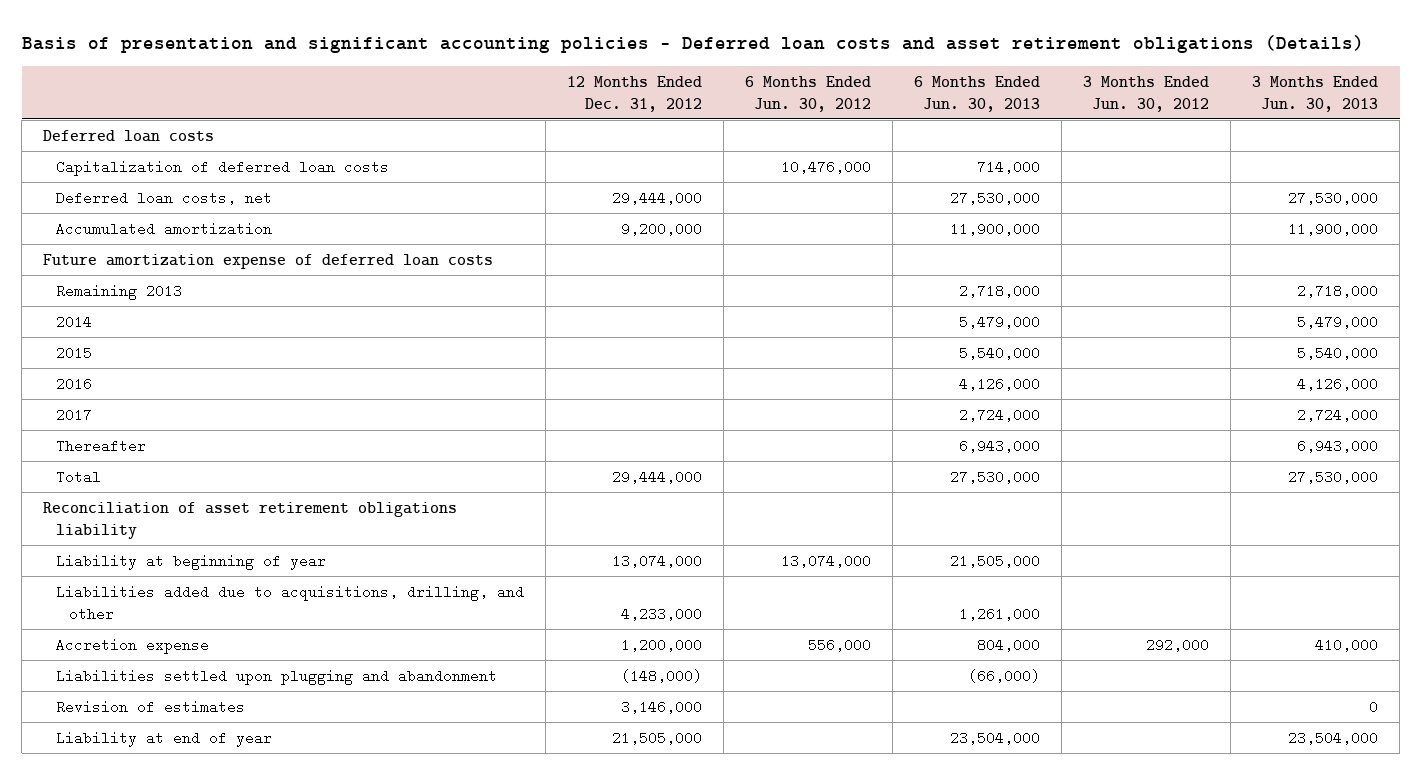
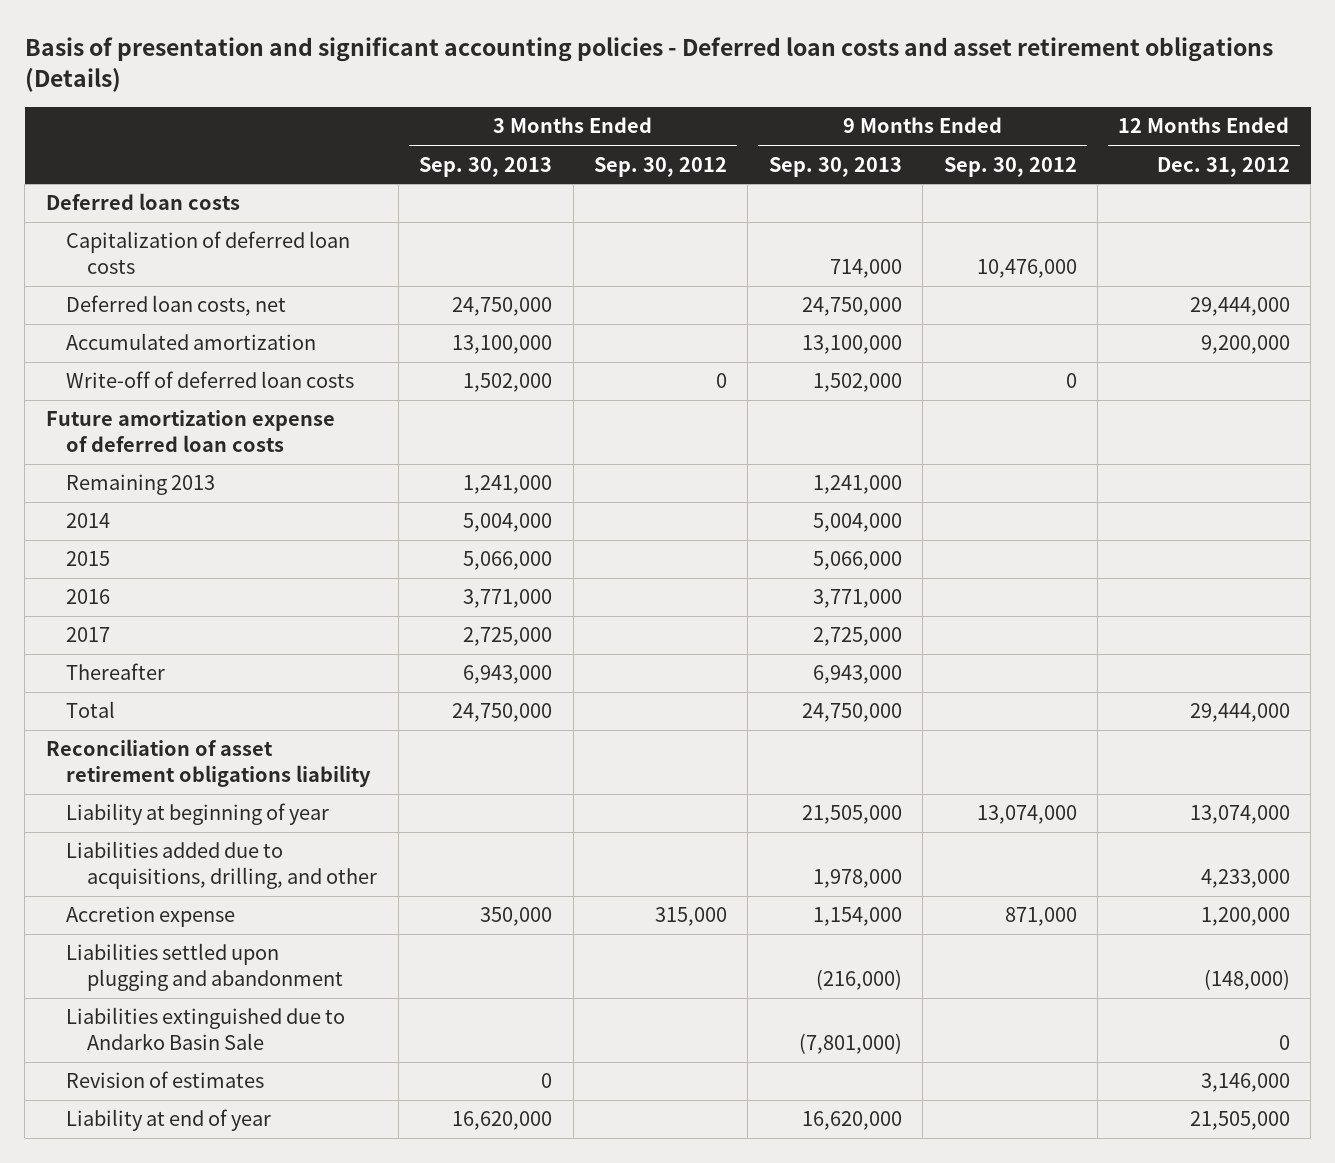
- | 12 Months Ended Dec. 31, 2012 | 6 Months Ended Jun. 30, 2012 | 6 Months Ended Jun. 30, 2013 | 3 Months Ended Jun. 30, 2012 | 3 Months Ended Jun. 30, 2013
+ | 3 Months Ended Sep. 30, 2013 | 3 Months Ended Sep. 30, 2012 | 9 Months Ended Sep. 30, 2013 | 9 Months Ended Sep. 30, 2012 | 12 Months Ended Dec. 31, 2012
+ Write-off of deferred loan costs | 1,502,000 | 0 | 1,502,000 | 0 |
+ Liabilities extinguished due to Andarko Basin Sale | | | (7,801,000) | | 0

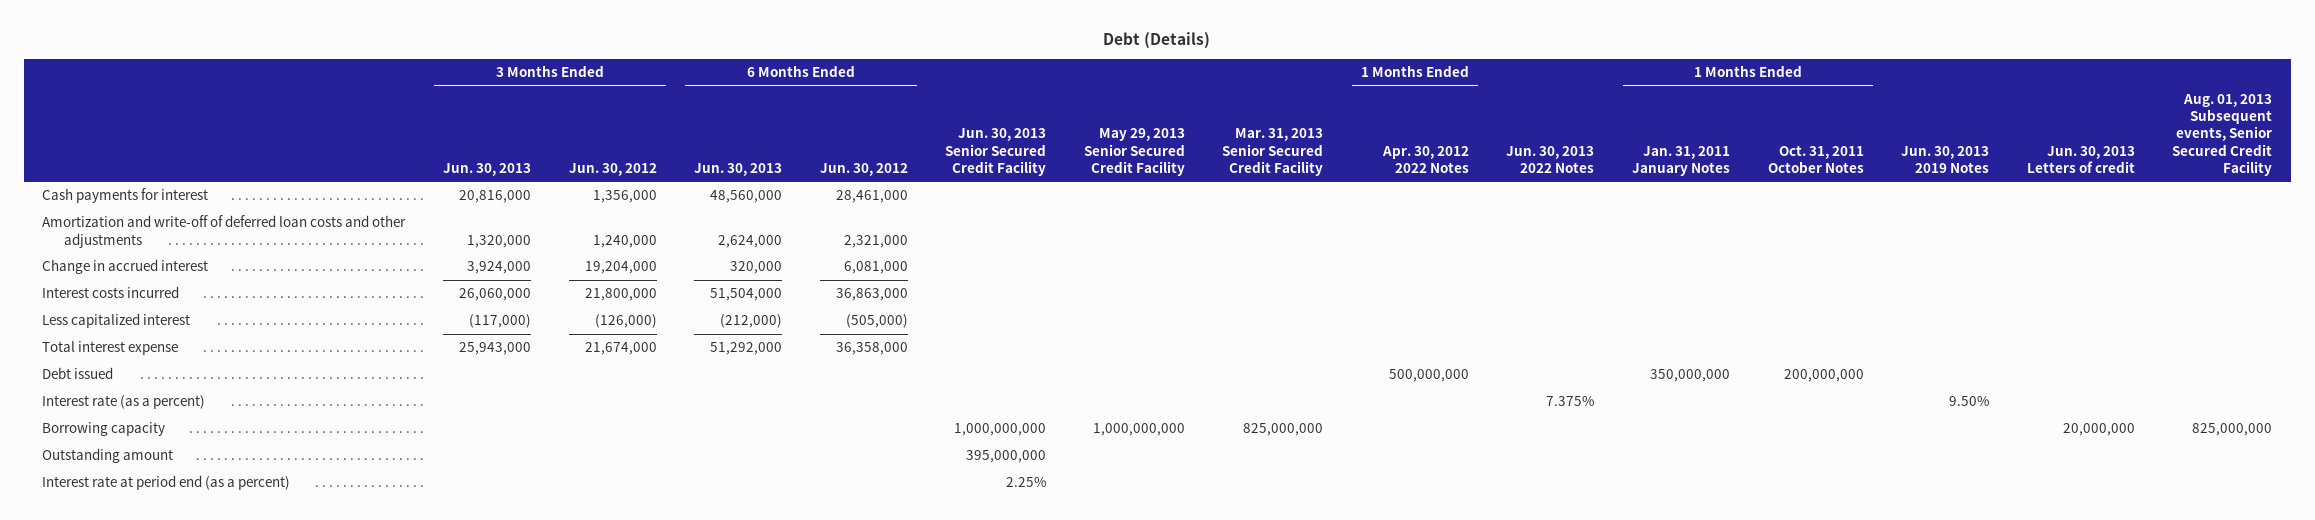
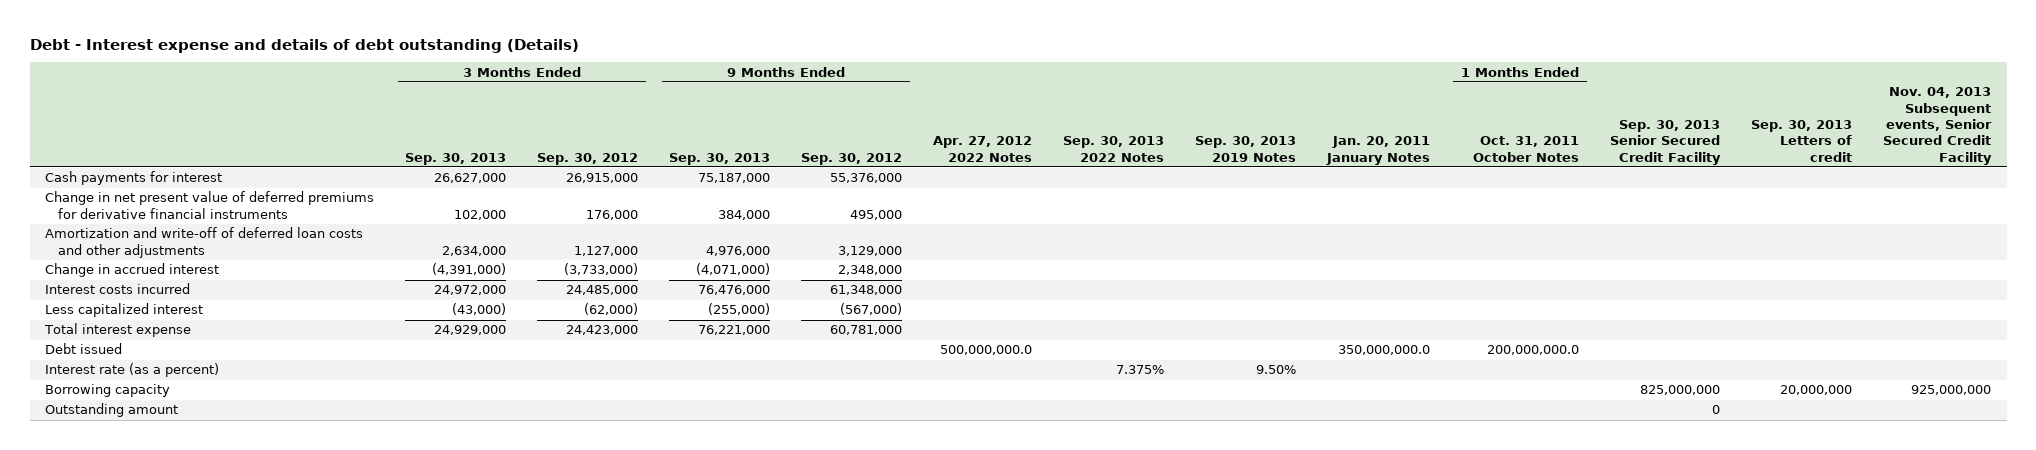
- Debt (Details)
+ Debt - Interest expense and details of debt outstanding (Details)
- | 3 Months Ended Jun. 30, 2013 | 3 Months Ended Jun. 30, 2012 | 6 Months Ended Jun. 30, 2013 | 6 Months Ended Jun. 30, 2012 | Jun. 30, 2013 Senior Secured Credit Facility | May 29, 2013 Senior Secured Credit Facility | Mar. 31, 2013 Senior Secured Credit Facility | 1 Months Ended Apr. 30, 2012 2022 Notes | Jun. 30, 2013 2022 Notes | 1 Months Ended Jan. 31, 2011 January Notes | 1 Months Ended Oct. 31, 2011 October Notes | Jun. 30, 2013 2019 Notes | Jun. 30, 2013 Letters of credit | Aug. 01, 2013 Subsequent events, Senior Secured Credit Facility
+ | 3 Months Ended Sep. 30, 2013 | 3 Months Ended Sep. 30, 2012 | 9 Months Ended Sep. 30, 2013 | 9 Months Ended Sep. 30, 2012 | Apr. 27, 2012 2022 Notes | Sep. 30, 2013 2022 Notes | Sep. 30, 2013 2019 Notes | Jan. 20, 2011 January Notes | 1 Months Ended Oct. 31, 2011 October Notes | Sep. 30, 2013 Senior Secured Credit Facility | Sep. 30, 2013 Letters of credit | Nov. 04, 2013 Subsequent events, Senior Secured Credit Facility
+ Change in net present value of deferred premiums for derivative financial instruments | 102,000 | 176,000 | 384,000 | 495,000 | | | | | | | |
- Debt issued | | | | | | | | 500,000,000 | | 350,000,000 | 200,000,000 | | |
+ Debt issued | | | | | 500,000,000.0 | | | 350,000,000.0 | 200,000,000.0 | | |
- Interest rate at period end (as a percent) | | | | | 2.25% | | | | | | | | |

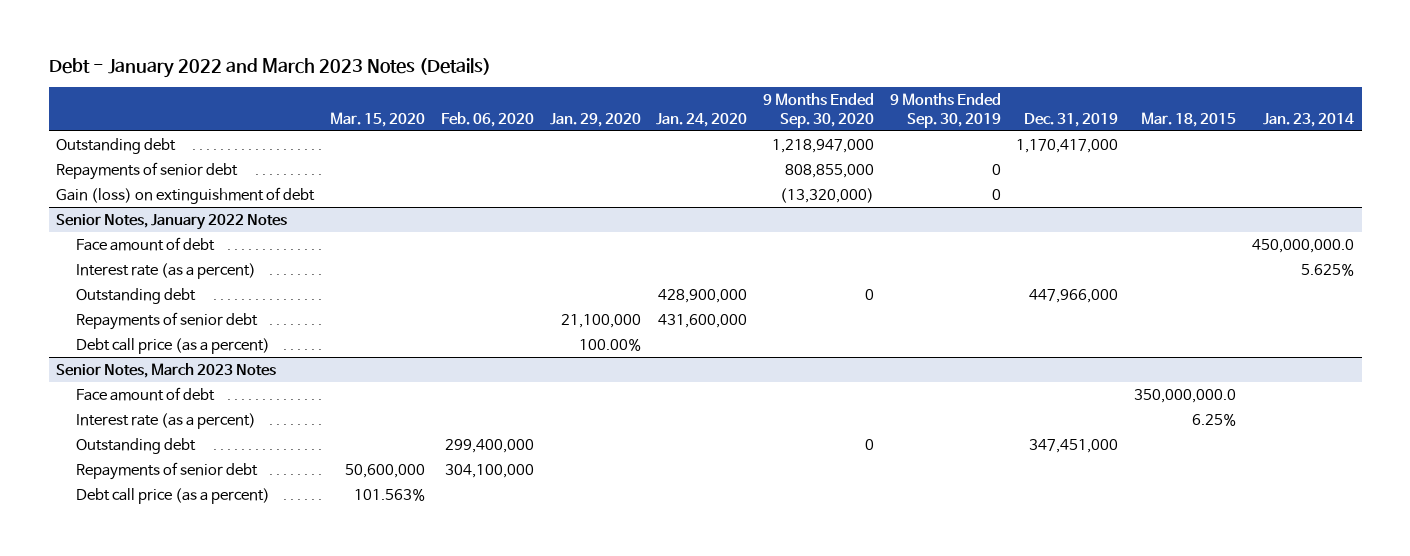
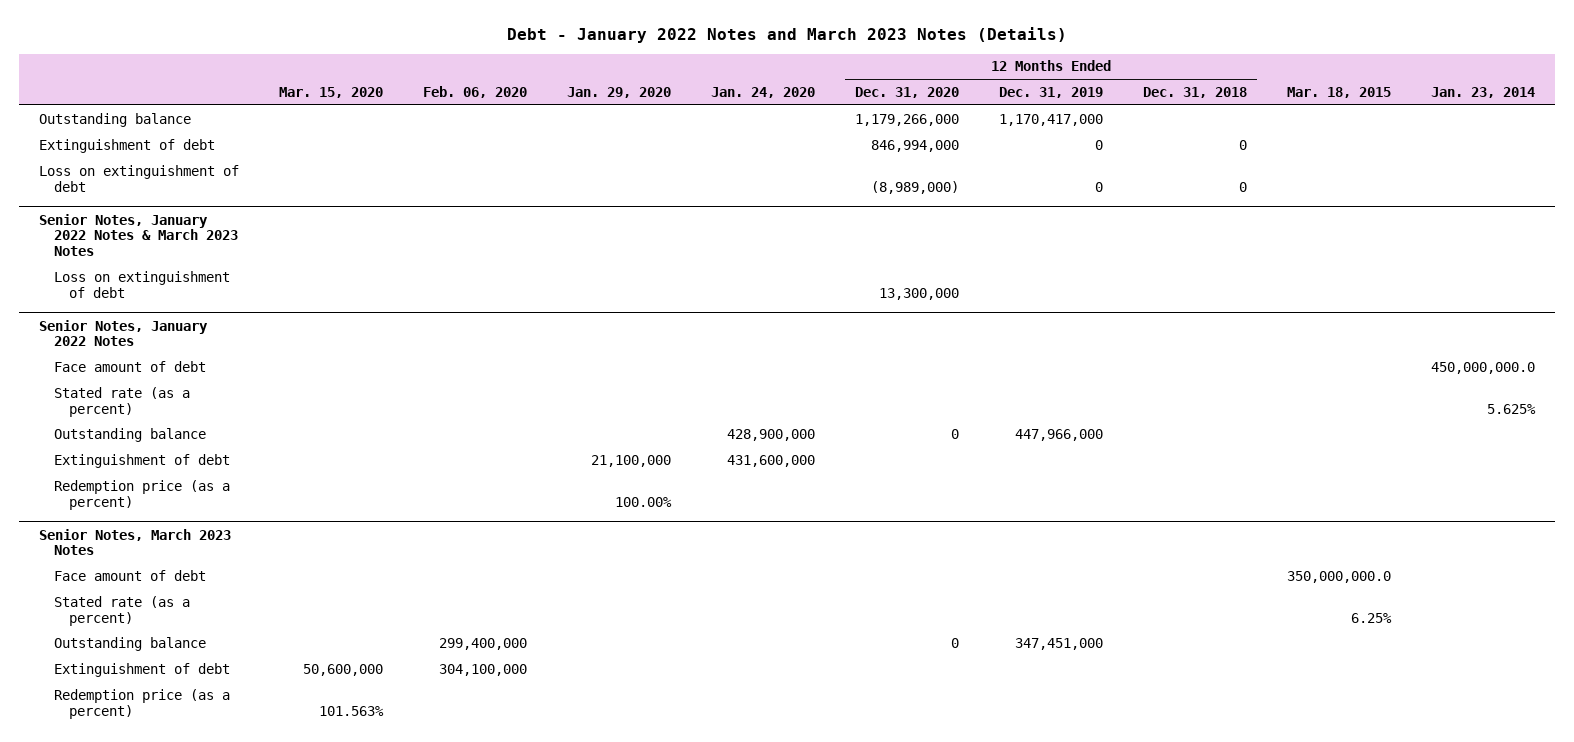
- Debt - January 2022 and March 2023 Notes (Details)
+ Debt - January 2022 Notes and March 2023 Notes (Details)
- | Mar. 15, 2020 | Feb. 06, 2020 | Jan. 29, 2020 | Jan. 24, 2020 | 9 Months Ended Sep. 30, 2020 | 9 Months Ended Sep. 30, 2019 | Dec. 31, 2019 | Mar. 18, 2015 | Jan. 23, 2014
+ | Mar. 15, 2020 | Feb. 06, 2020 | Jan. 29, 2020 | Jan. 24, 2020 | 12 Months Ended Dec. 31, 2020 | 12 Months Ended Dec. 31, 2019 | 12 Months Ended Dec. 31, 2018 | Mar. 18, 2015 | Jan. 23, 2014
- Outstanding debt | | | | | 1,218,947,000 | | 1,170,417,000 | |
- Repayments of senior debt | | | | | 808,855,000 | 0 | | |
- Gain (loss) on extinguishment of debt | | | | | (13,320,000) | 0 | | |
+ Outstanding balance | | | | | 1,179,266,000 | 1,170,417,000 | | |
+ Extinguishment of debt | | | | | 846,994,000 | 0 | 0 | |
+ Loss on extinguishment of debt | | | | | (8,989,000) | 0 | 0 | |
+ Senior Notes, January 2022 Notes & March 2023 Notes
+ Loss on extinguishment of debt | | | | | 13,300,000 | | | |
@ Senior Notes, January 2022 Notes
- Interest rate (as a percent) | | | | | | | | | 5.625%
- Outstanding debt | | | | 428,900,000 | 0 | | 447,966,000 | |
- Repayments of senior debt | | | 21,100,000 | 431,600,000 | | | | |
- Debt call price (as a percent) | | | 100.00% | | | | | |
+ Stated rate (as a percent) | | | | | | | | | 5.625%
+ Outstanding balance | | | | 428,900,000 | 0 | 447,966,000 | | |
+ Extinguishment of debt | | | 21,100,000 | 431,600,000 | | | | |
+ Redemption price (as a percent) | | | 100.00% | | | | | |
@ Senior Notes, March 2023 Notes
- Interest rate (as a percent) | | | | | | | | 6.25% |
- Outstanding debt | | 299,400,000 | | | 0 | | 347,451,000 | |
- Repayments of senior debt | 50,600,000 | 304,100,000 | | | | | | |
- Debt call price (as a percent) | 101.563% | | | | | | | |
+ Stated rate (as a percent) | | | | | | | | 6.25% |
+ Outstanding balance | | 299,400,000 | | | 0 | 347,451,000 | | |
+ Extinguishment of debt | 50,600,000 | 304,100,000 | | | | | | |
+ Redemption price (as a percent) | 101.563% | | | | | | | |

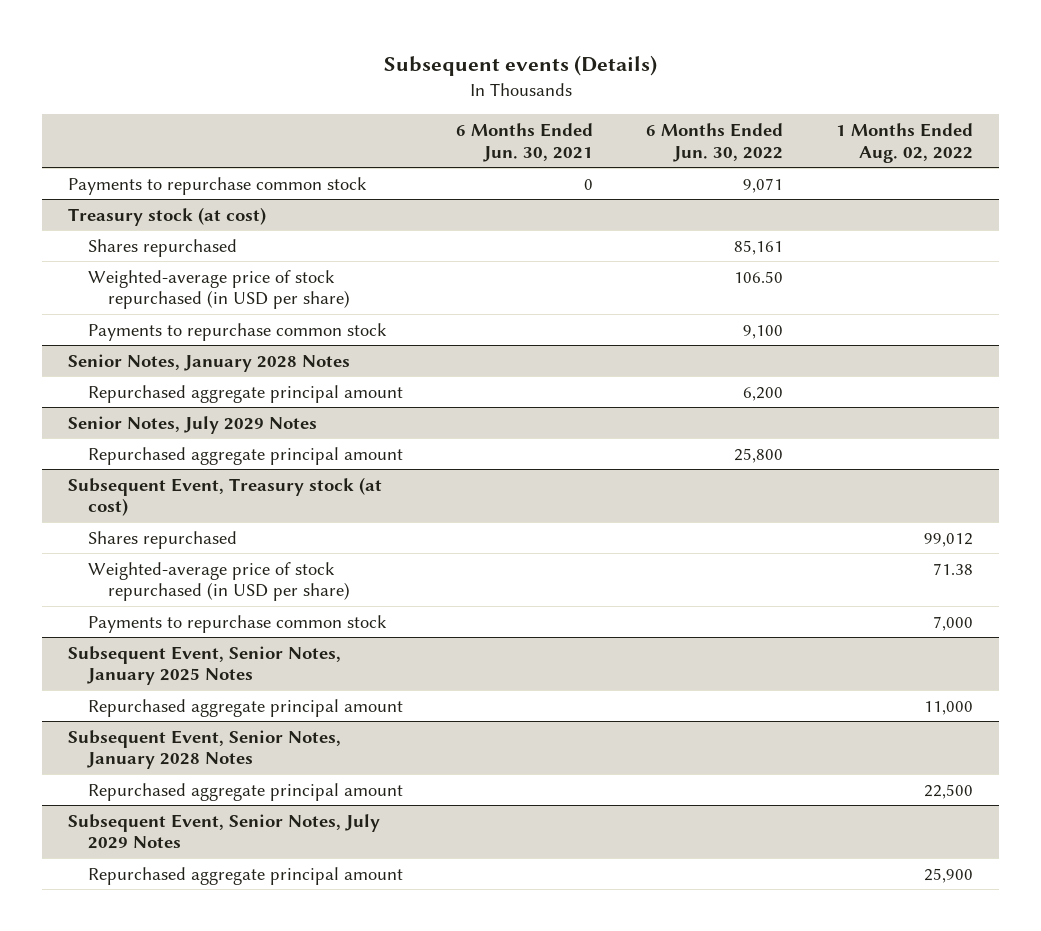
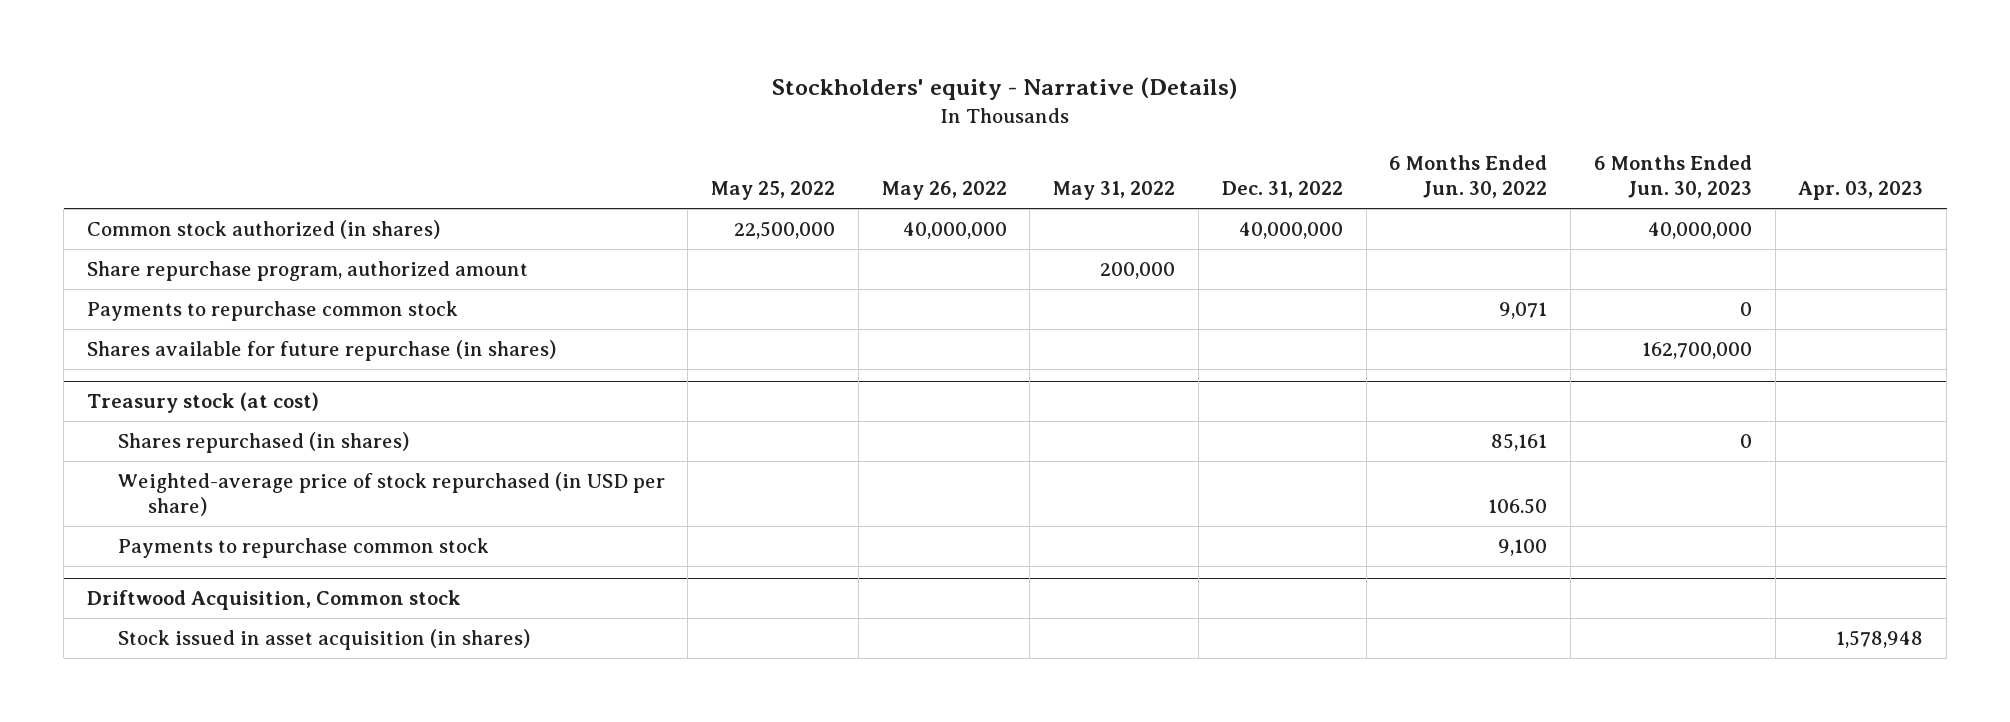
- Subsequent events (Details)
+ Stockholders' equity - Narrative (Details)
- | 6 Months Ended Jun. 30, 2021 | 6 Months Ended Jun. 30, 2022 | 1 Months Ended Aug. 02, 2022
+ | May 25, 2022 | May 26, 2022 | May 31, 2022 | Dec. 31, 2022 | 6 Months Ended Jun. 30, 2022 | 6 Months Ended Jun. 30, 2023 | Apr. 03, 2023
+ Common stock authorized (in shares) | 22,500,000 | 40,000,000 | | 40,000,000 | | 40,000,000 |
+ Share repurchase program, authorized amount | | | 200,000 | | | |
+ Shares available for future repurchase (in shares) | | | | | | 162,700,000 |
@ Treasury stock (at cost)
- Shares repurchased | | 85,161 |
+ Shares repurchased (in shares) | | | | | 85,161 | 0 |
- Senior Notes, January 2028 Notes
- Repurchased aggregate principal amount | | 6,200 |
- Senior Notes, July 2029 Notes
- Repurchased aggregate principal amount | | 25,800 |
- Subsequent Event, Treasury stock (at cost)
- Shares repurchased | | | 99,012
- Weighted-average price of stock repurchased (in USD per share) | | | 71.38
- Payments to repurchase common stock | | | 7,000
- Subsequent Event, Senior Notes, January 2025 Notes
- Repurchased aggregate principal amount | | | 11,000
- Subsequent Event, Senior Notes, January 2028 Notes
- Repurchased aggregate principal amount | | | 22,500
- Subsequent Event, Senior Notes, July 2029 Notes
- Repurchased aggregate principal amount | | | 25,900
+ Driftwood Acquisition, Common stock
+ Stock issued in asset acquisition (in shares) | | | | | | | 1,578,948

